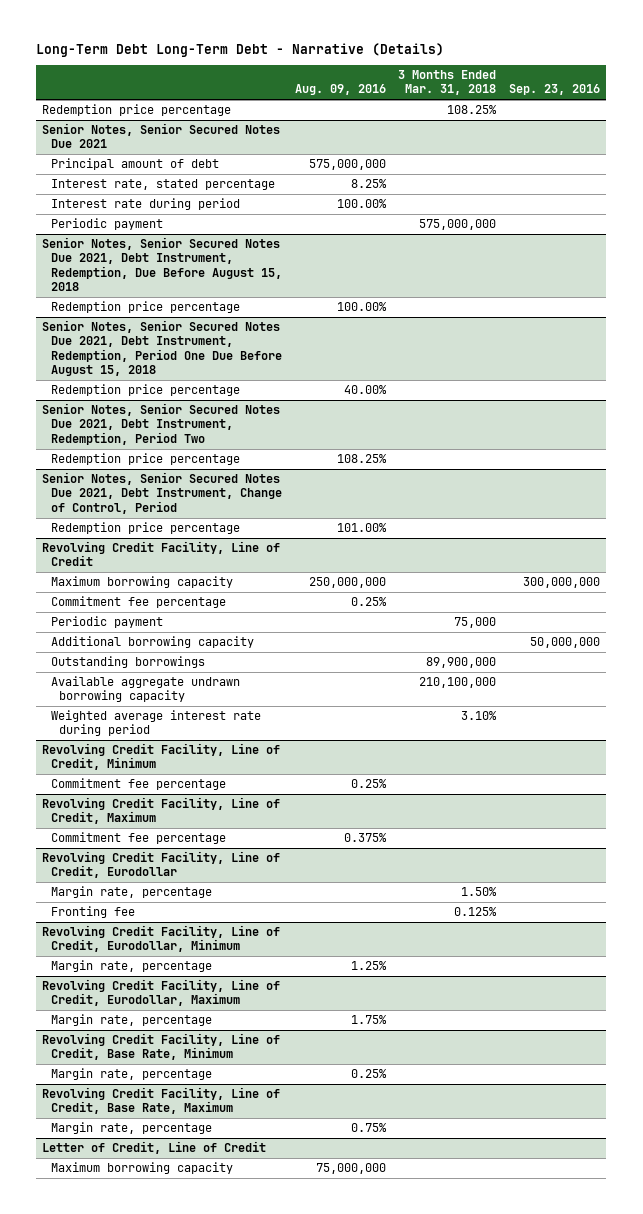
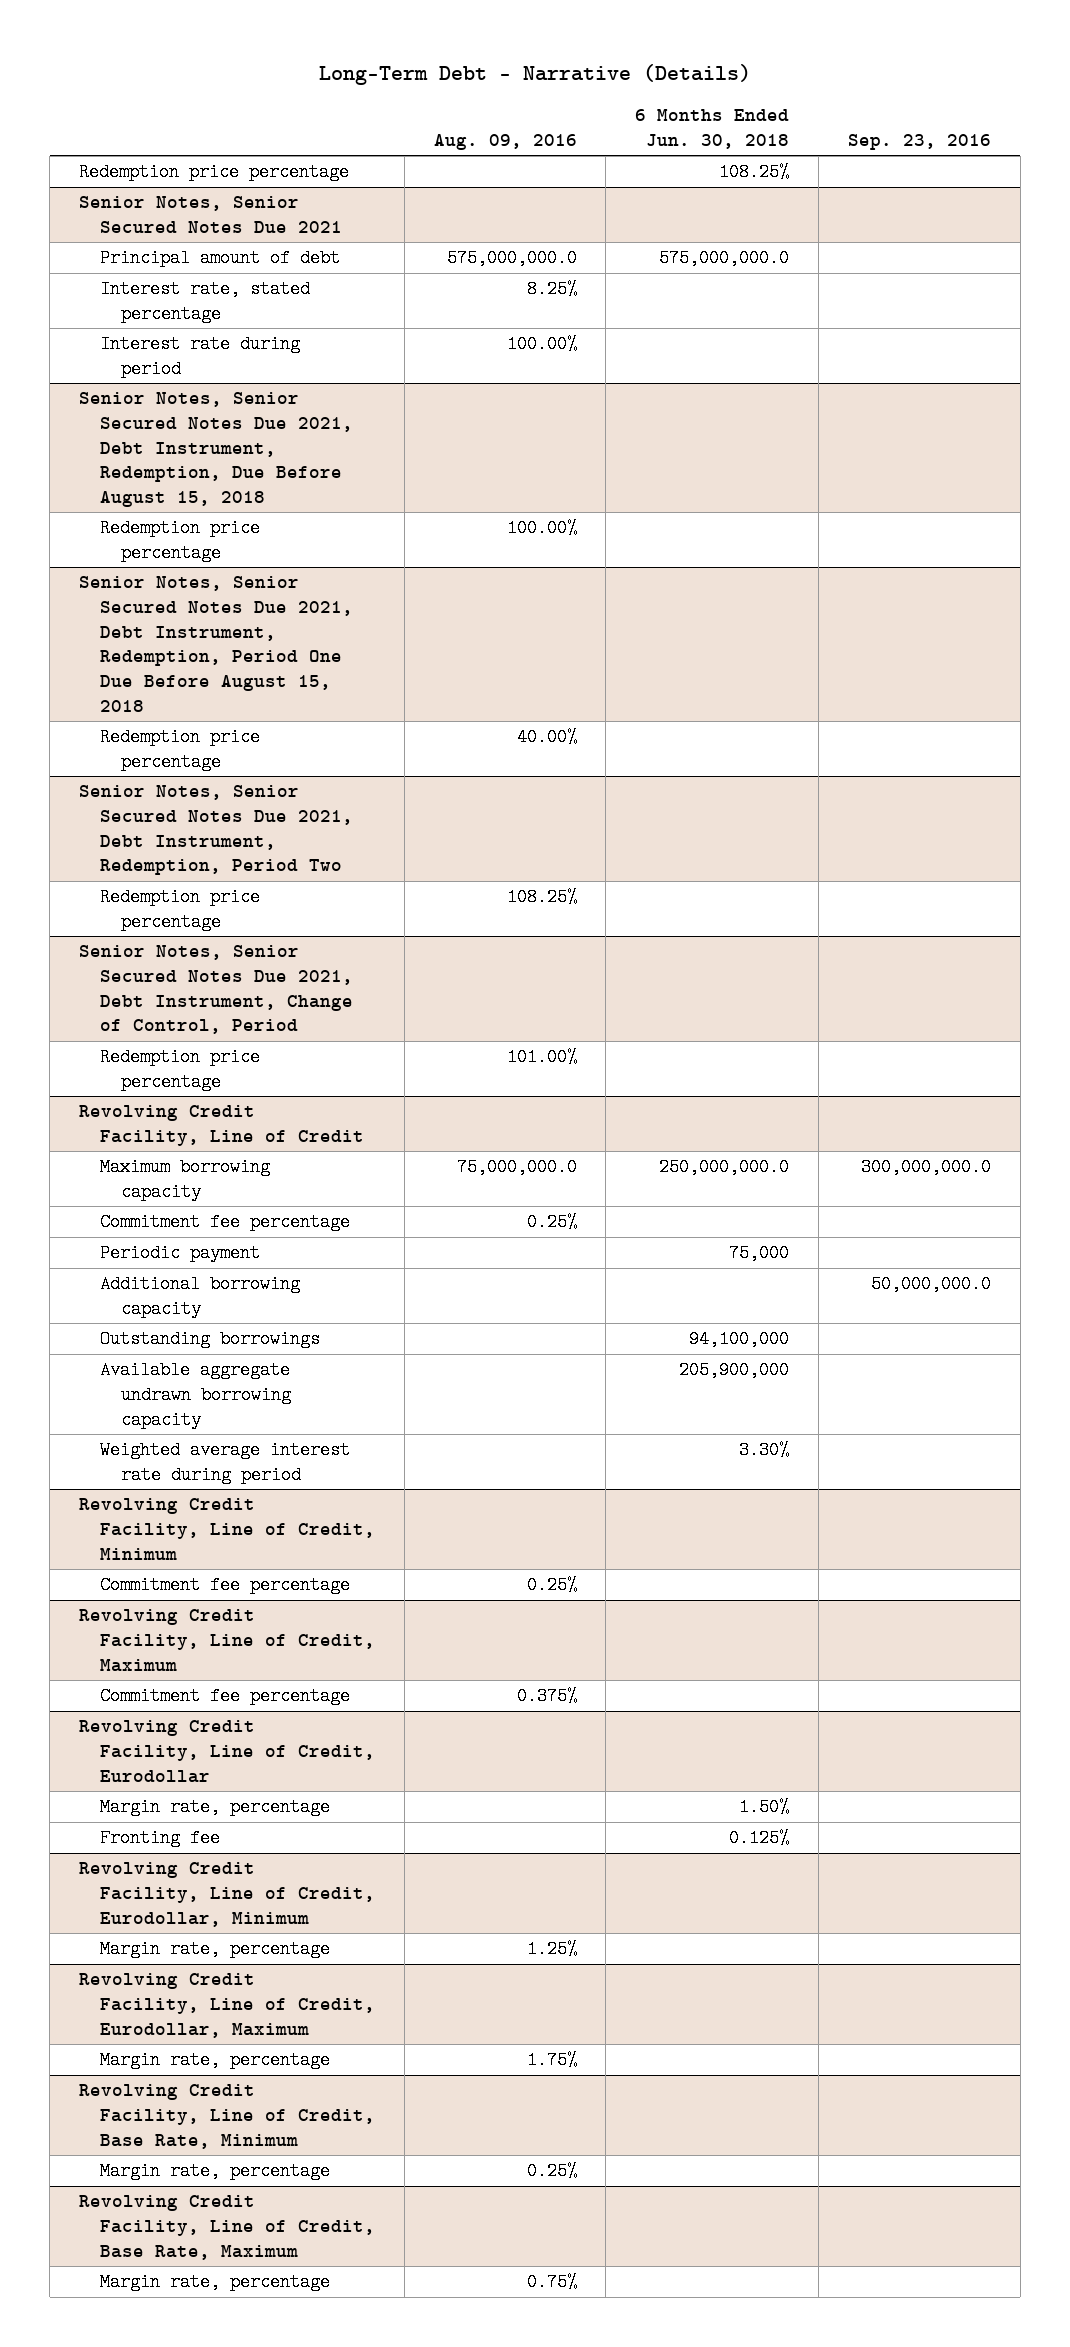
- Long-Term Debt Long-Term Debt - Narrative (Details)
+ Long-Term Debt - Narrative (Details)
- | Aug. 09, 2016 | 3 Months Ended Mar. 31, 2018 | Sep. 23, 2016
+ | Aug. 09, 2016 | 6 Months Ended Jun. 30, 2018 | Sep. 23, 2016
@ Senior Notes, Senior Secured Notes Due 2021
- Principal amount of debt | 575,000,000 | |
+ Principal amount of debt | 575,000,000.0 | 575,000,000.0 |
- Periodic payment | | 575,000,000 |
@ Revolving Credit Facility, Line of Credit
- Maximum borrowing capacity | 250,000,000 | | 300,000,000
+ Maximum borrowing capacity | 75,000,000.0 | 250,000,000.0 | 300,000,000.0
- Additional borrowing capacity | | | 50,000,000
+ Additional borrowing capacity | | | 50,000,000.0
- Letter of Credit, Line of Credit
- Maximum borrowing capacity | 75,000,000 | |

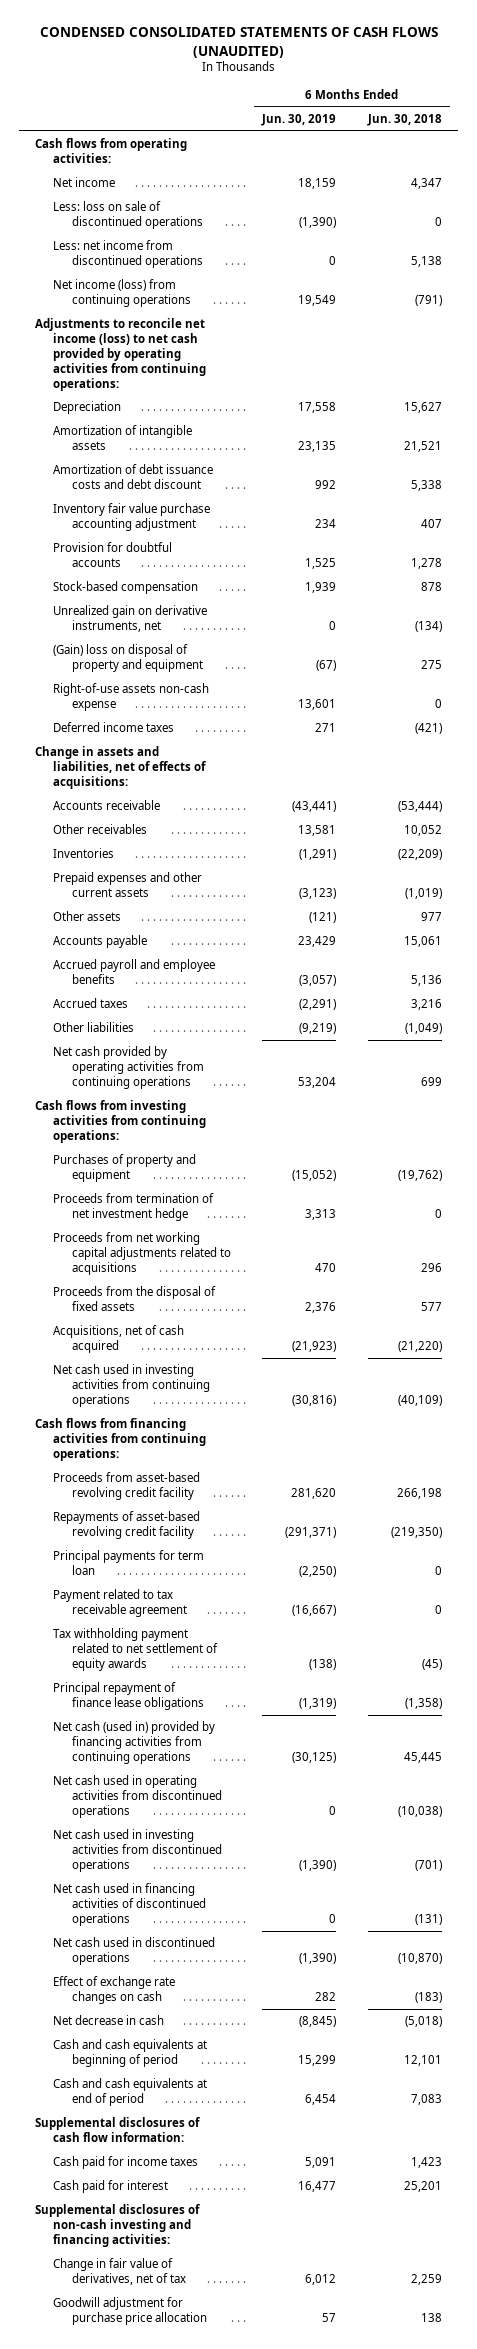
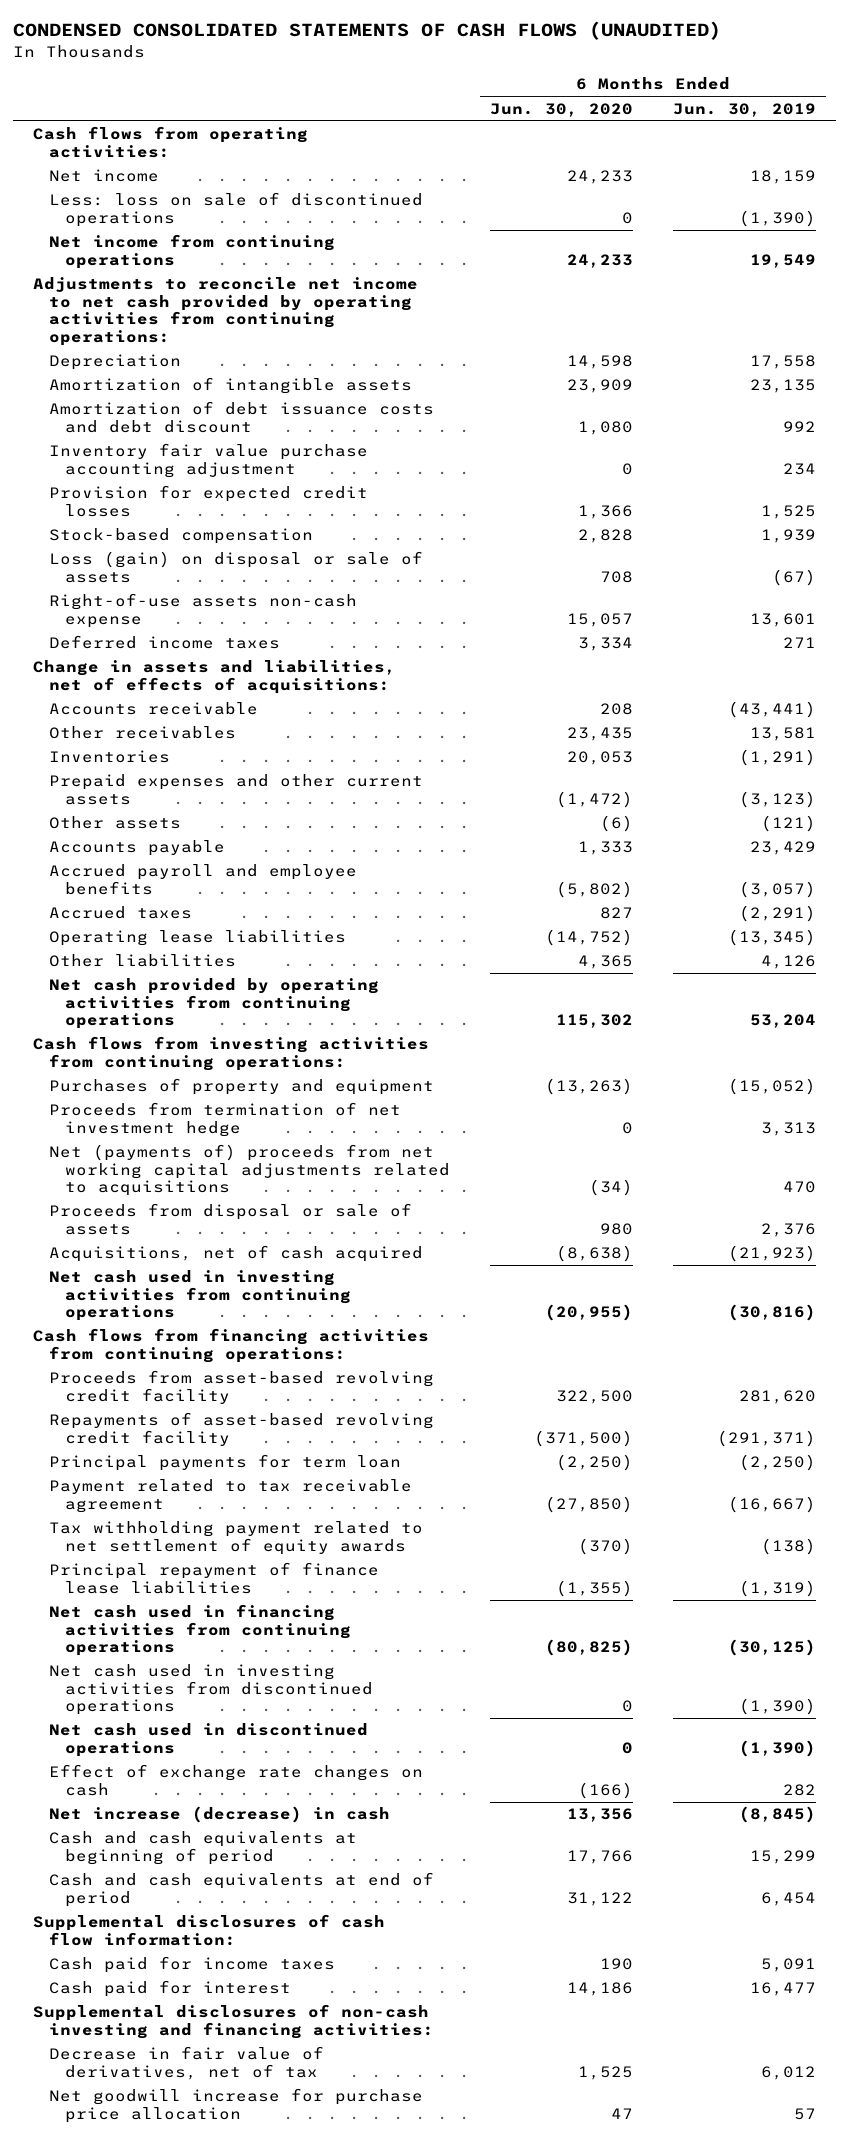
- | 6 Months Ended Jun. 30, 2019 | 6 Months Ended Jun. 30, 2018
+ | 6 Months Ended Jun. 30, 2020 | 6 Months Ended Jun. 30, 2019
- Less: net income from discontinued operations | 0 | 5,138
- Net income (loss) from continuing operations | 19,549 | (791)
- Adjustments to reconcile net income (loss) to net cash provided by operating activities from continuing operations:
+ Net income from continuing operations | 24,233 | 19,549
+ Adjustments to reconcile net income to net cash provided by operating activities from continuing operations:
- Provision for doubtful accounts | 1,525 | 1,278
+ Provision for expected credit losses | 1,366 | 1,525
- Unrealized gain on derivative instruments, net | 0 | (134)
- (Gain) loss on disposal of property and equipment | (67) | 275
+ Loss (gain) on disposal or sale of assets | 708 | (67)
- Other liabilities | (9,219) | (1,049)
+ Operating lease liabilities | (14,752) | (13,345)
+ Other liabilities | 4,365 | 4,126
- Proceeds from net working capital adjustments related to acquisitions | 470 | 296
- Proceeds from the disposal of fixed assets | 2,376 | 577
+ Net (payments of) proceeds from net working capital adjustments related to acquisitions | (34) | 470
+ Proceeds from disposal or sale of assets | 980 | 2,376
- Principal repayment of finance lease obligations | (1,319) | (1,358)
- Net cash (used in) provided by financing activities from continuing operations | (30,125) | 45,445
- Net cash used in operating activities from discontinued operations | 0 | (10,038)
+ Principal repayment of finance lease liabilities | (1,355) | (1,319)
+ Net cash used in financing activities from continuing operations | (80,825) | (30,125)
- Net cash used in financing activities of discontinued operations | 0 | (131)
- Net decrease in cash | (8,845) | (5,018)
+ Net increase (decrease) in cash | 13,356 | (8,845)
- Change in fair value of derivatives, net of tax | 6,012 | 2,259
- Goodwill adjustment for purchase price allocation | 57 | 138
+ Decrease in fair value of derivatives, net of tax | 1,525 | 6,012
+ Net goodwill increase for purchase price allocation | 47 | 57

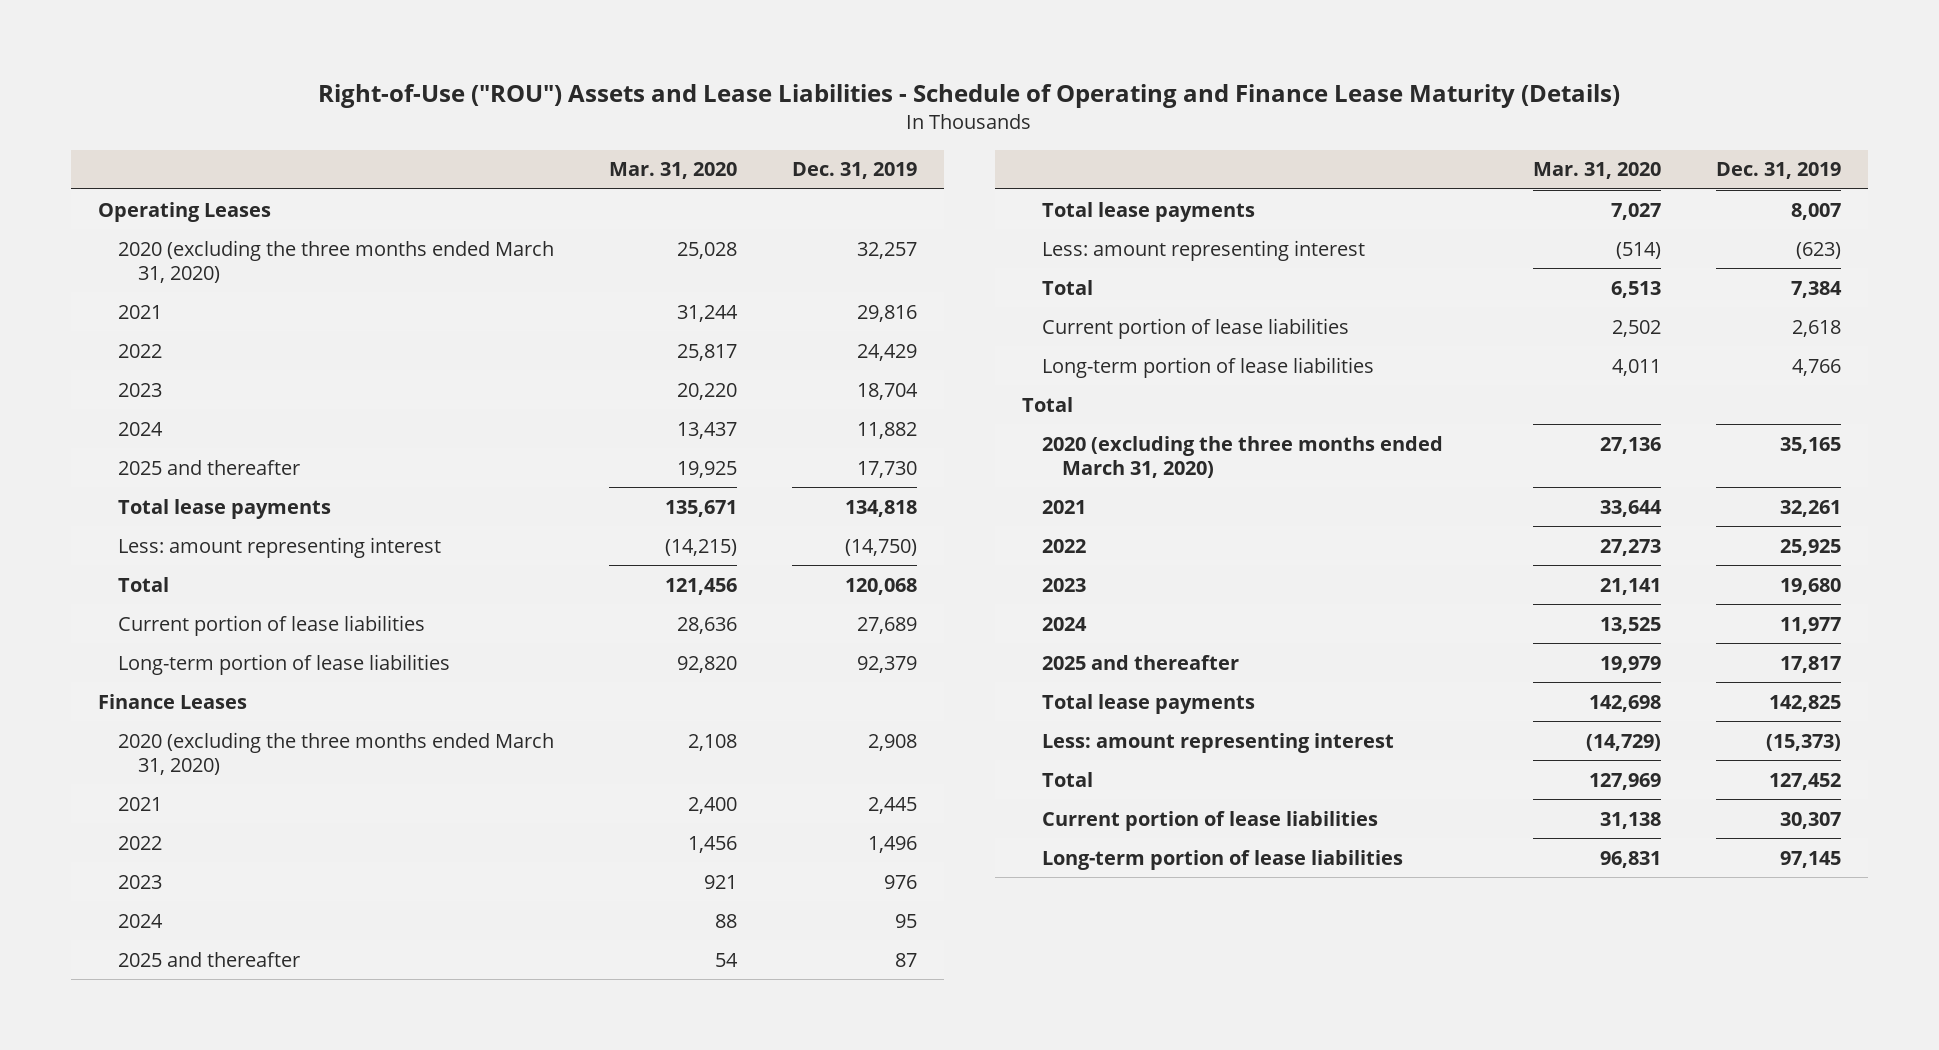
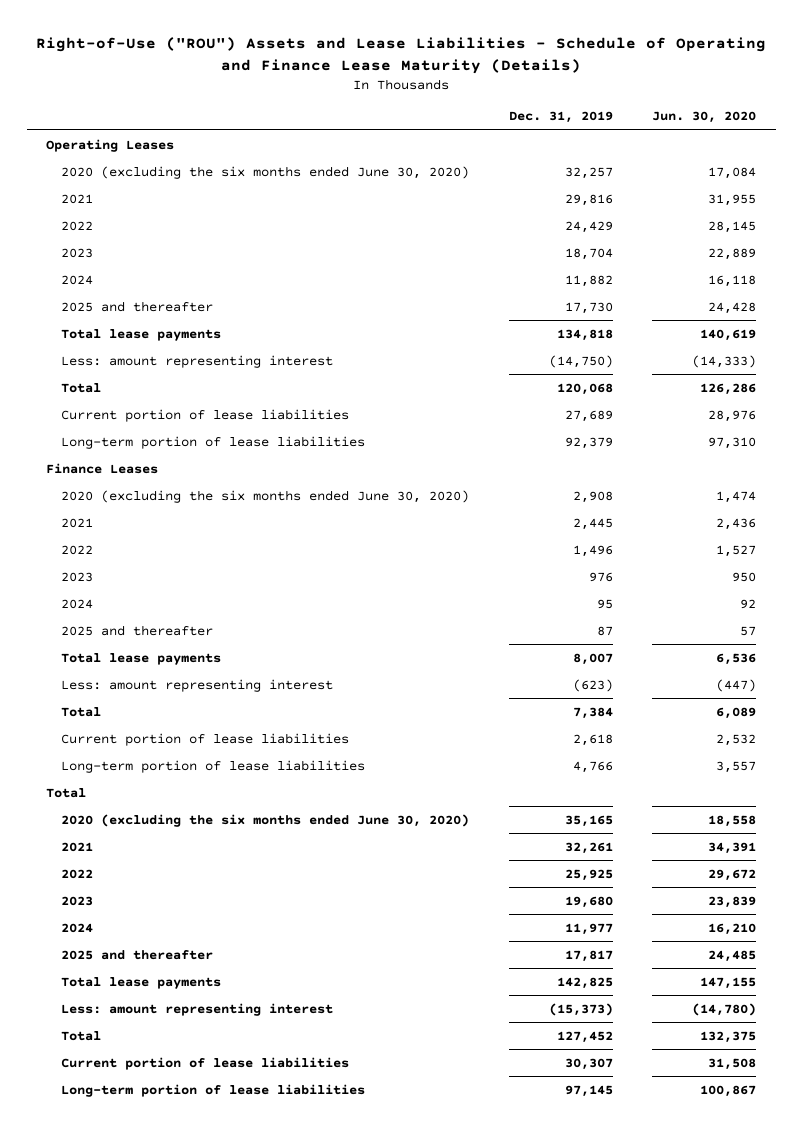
- | Mar. 31, 2020 | Dec. 31, 2019
+ | Dec. 31, 2019 | Jun. 30, 2020
- 2020 (excluding the three months ended March 31, 2020) | 25,028 | 32,257
+ 2020 (excluding the six months ended June 30, 2020) | 32,257 | 17,084
- 2020 (excluding the three months ended March 31, 2020) | 2,108 | 2,908
+ 2020 (excluding the six months ended June 30, 2020) | 2,908 | 1,474
- 2020 (excluding the three months ended March 31, 2020) | 27,136 | 35,165
+ 2020 (excluding the six months ended June 30, 2020) | 35,165 | 18,558

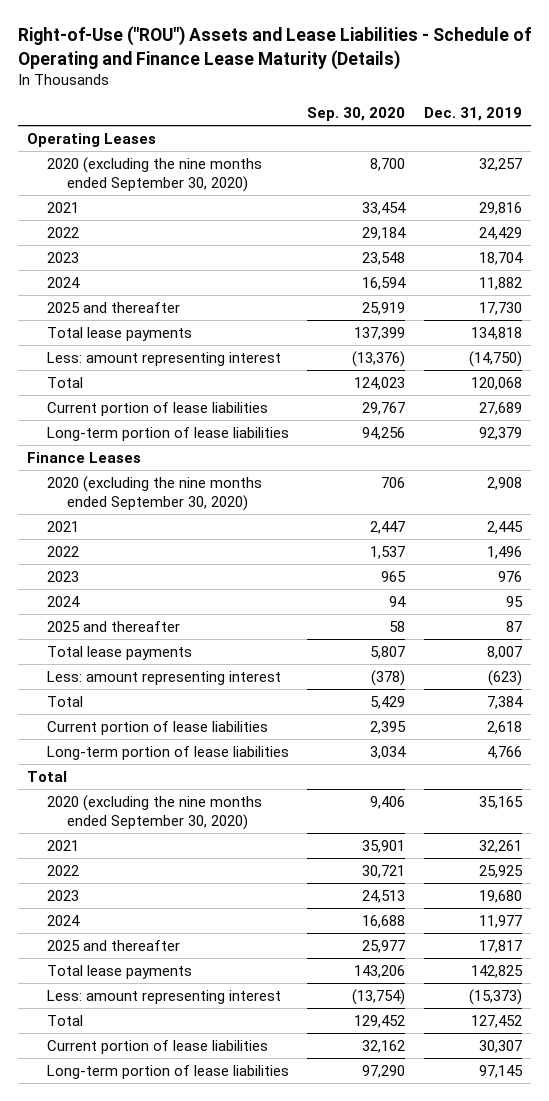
- | Dec. 31, 2019 | Jun. 30, 2020
+ | Sep. 30, 2020 | Dec. 31, 2019
- 2020 (excluding the six months ended June 30, 2020) | 32,257 | 17,084
+ 2020 (excluding the nine months ended September 30, 2020) | 8,700 | 32,257
- 2020 (excluding the six months ended June 30, 2020) | 2,908 | 1,474
+ 2020 (excluding the nine months ended September 30, 2020) | 706 | 2,908
- 2020 (excluding the six months ended June 30, 2020) | 35,165 | 18,558
+ 2020 (excluding the nine months ended September 30, 2020) | 9,406 | 35,165

